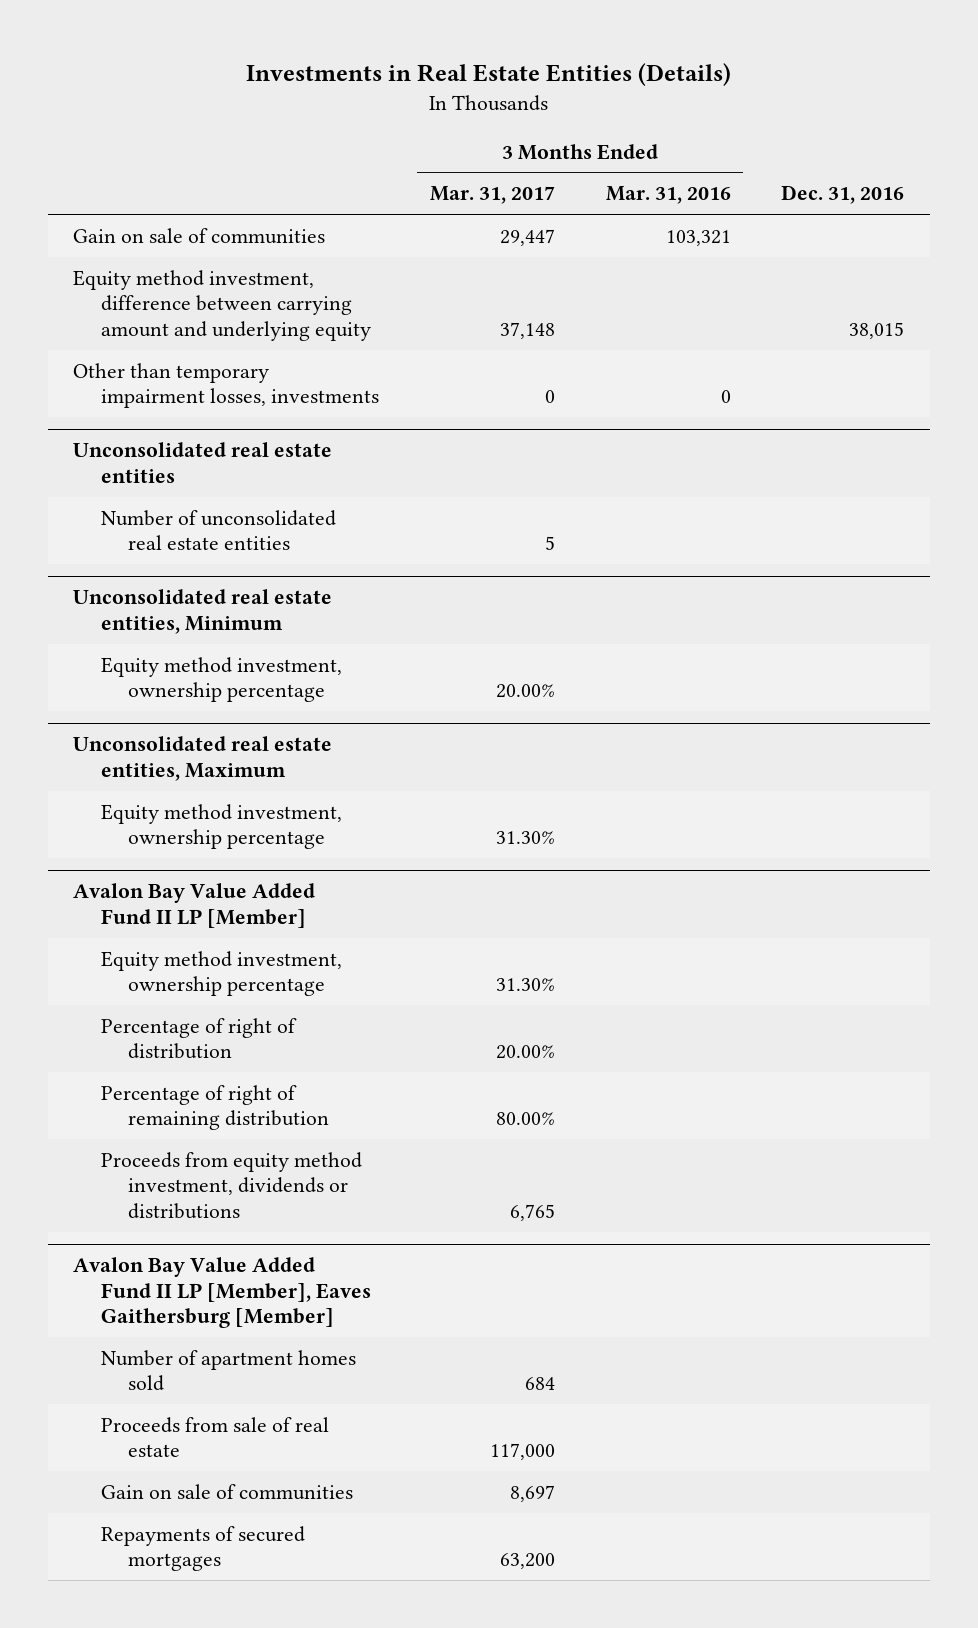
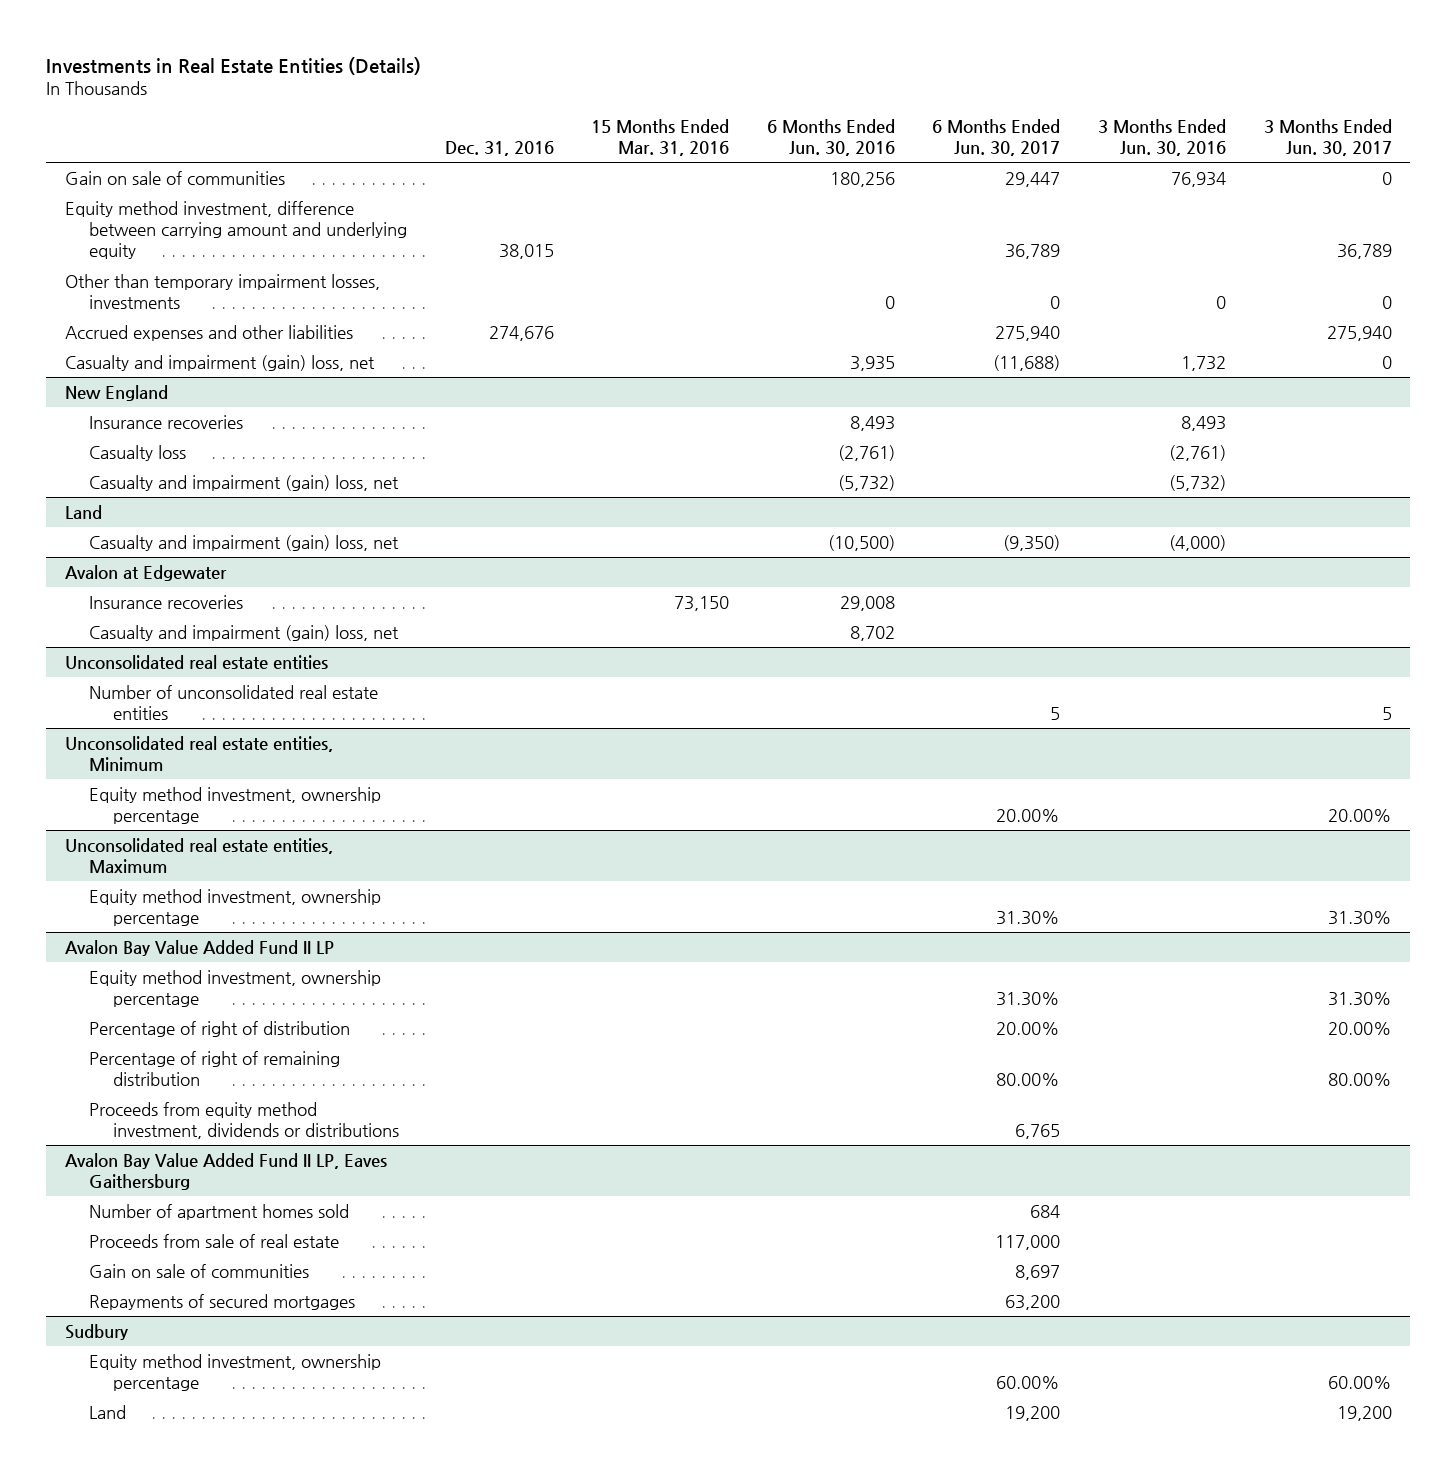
- | 3 Months Ended Mar. 31, 2017 | 3 Months Ended Mar. 31, 2016 | Dec. 31, 2016
+ | Dec. 31, 2016 | 15 Months Ended Mar. 31, 2016 | 6 Months Ended Jun. 30, 2016 | 6 Months Ended Jun. 30, 2017 | 3 Months Ended Jun. 30, 2016 | 3 Months Ended Jun. 30, 2017
+ Accrued expenses and other liabilities | 274,676 | | | 275,940 | | 275,940
+ Casualty and impairment (gain) loss, net | | | 3,935 | (11,688) | 1,732 | 0
+ New England
+ Insurance recoveries | | | 8,493 | | 8,493 |
+ Casualty loss | | | (2,761) | | (2,761) |
+ Casualty and impairment (gain) loss, net | | | (5,732) | | (5,732) |
+ Land
+ Casualty and impairment (gain) loss, net | | | (10,500) | (9,350) | (4,000) |
+ Avalon at Edgewater
+ Insurance recoveries | | 73,150 | 29,008 | | |
+ Casualty and impairment (gain) loss, net | | | 8,702 | | |
- Avalon Bay Value Added Fund II LP [Member]
+ Avalon Bay Value Added Fund II LP
- Avalon Bay Value Added Fund II LP [Member], Eaves Gaithersburg [Member]
+ Avalon Bay Value Added Fund II LP, Eaves Gaithersburg
+ Sudbury
+ Equity method investment, ownership percentage | | | | 60.00% | | 60.00%
+ Land | | | | 19,200 | | 19,200

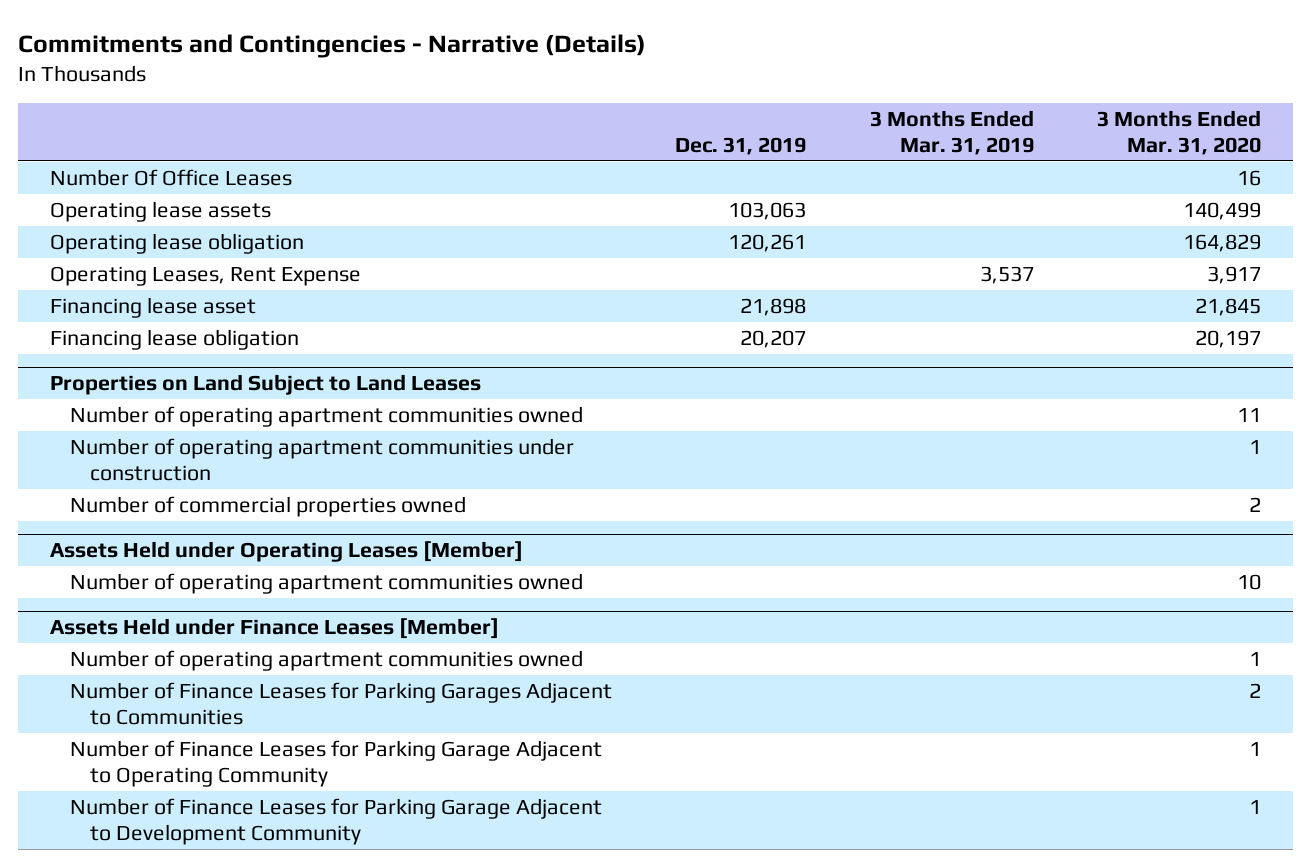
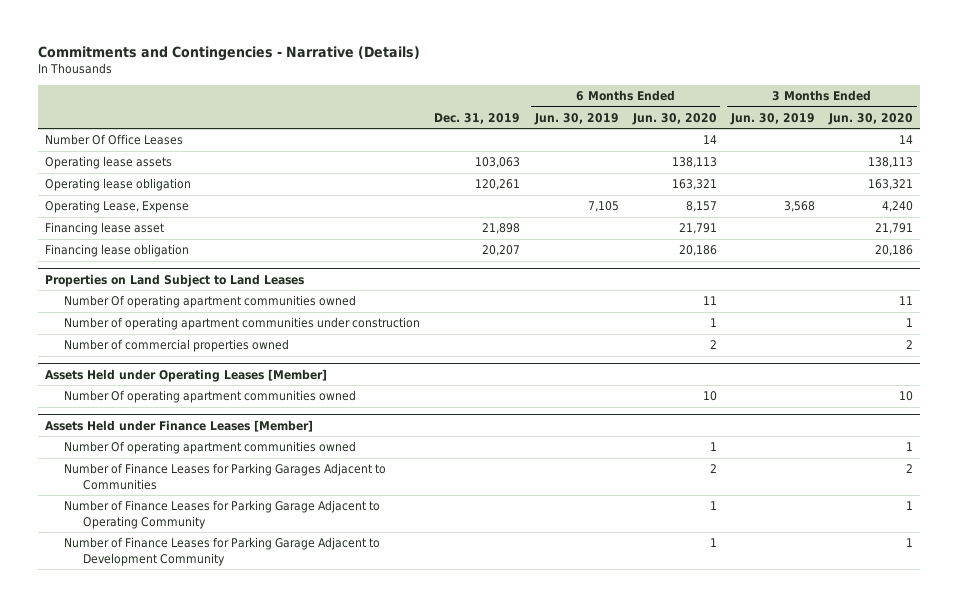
- | Dec. 31, 2019 | 3 Months Ended Mar. 31, 2019 | 3 Months Ended Mar. 31, 2020
+ | Dec. 31, 2019 | 6 Months Ended Jun. 30, 2019 | 6 Months Ended Jun. 30, 2020 | 3 Months Ended Jun. 30, 2019 | 3 Months Ended Jun. 30, 2020
- Operating Leases, Rent Expense | | 3,537 | 3,917
+ Operating Lease, Expense | | 7,105 | 8,157 | 3,568 | 4,240
@ Properties on Land Subject to Land Leases
- Number of operating apartment communities owned | | | 11
+ Number Of operating apartment communities owned | | | 11 | | 11
@ Assets Held under Operating Leases [Member]
- Number of operating apartment communities owned | | | 10
+ Number Of operating apartment communities owned | | | 10 | | 10
@ Assets Held under Finance Leases [Member]
- Number of operating apartment communities owned | | | 1
+ Number Of operating apartment communities owned | | | 1 | | 1

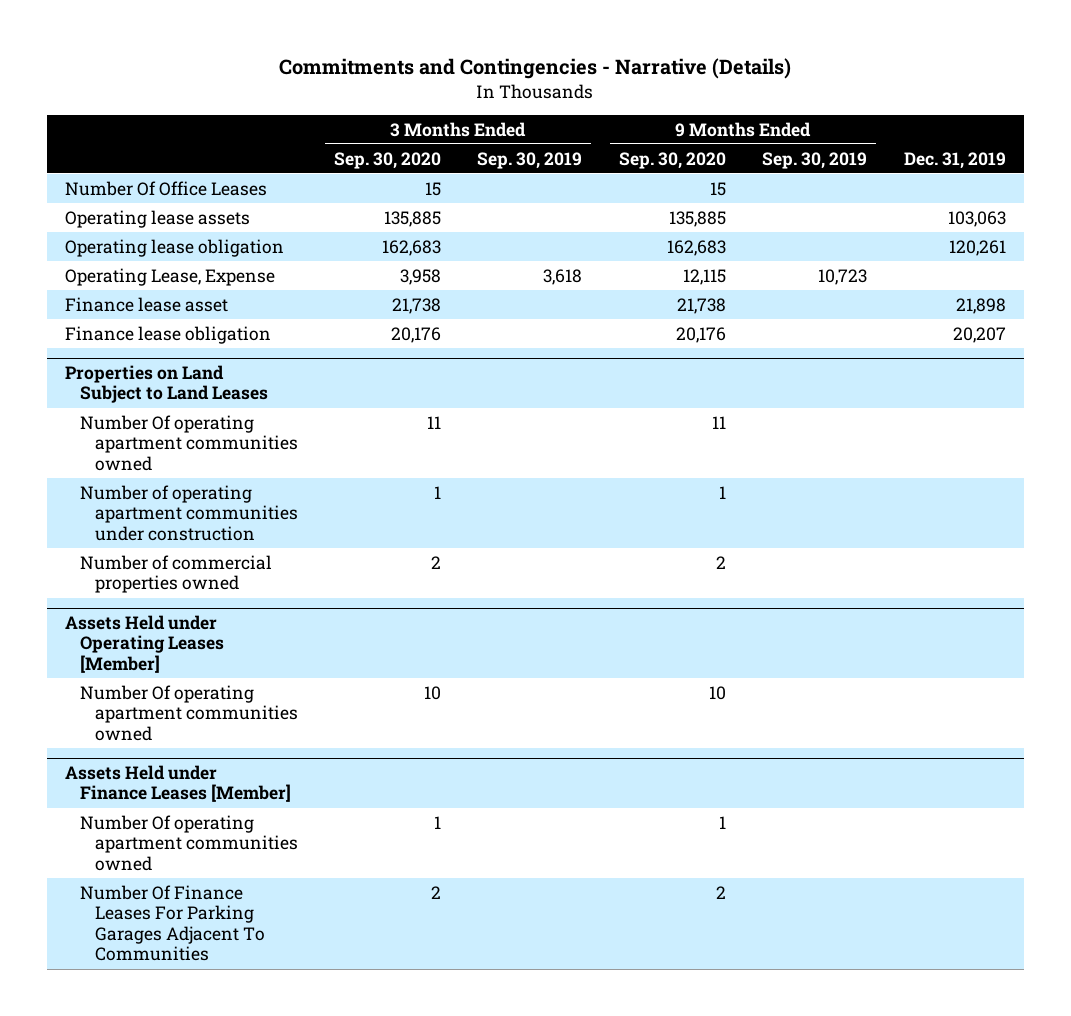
- | Dec. 31, 2019 | 6 Months Ended Jun. 30, 2019 | 6 Months Ended Jun. 30, 2020 | 3 Months Ended Jun. 30, 2019 | 3 Months Ended Jun. 30, 2020
+ | 3 Months Ended Sep. 30, 2020 | 3 Months Ended Sep. 30, 2019 | 9 Months Ended Sep. 30, 2020 | 9 Months Ended Sep. 30, 2019 | Dec. 31, 2019
- Financing lease asset | 21,898 | | 21,791 | | 21,791
- Financing lease obligation | 20,207 | | 20,186 | | 20,186
+ Finance lease asset | 21,738 | | 21,738 | | 21,898
+ Finance lease obligation | 20,176 | | 20,176 | | 20,207
@ Assets Held under Finance Leases [Member]
- Number of Finance Leases for Parking Garages Adjacent to Communities | | | 2 | | 2
- Number of Finance Leases for Parking Garage Adjacent to Operating Community | | | 1 | | 1
- Number of Finance Leases for Parking Garage Adjacent to Development Community | | | 1 | | 1
+ Number Of Finance Leases For Parking Garages Adjacent To Communities | 2 | | 2 | |

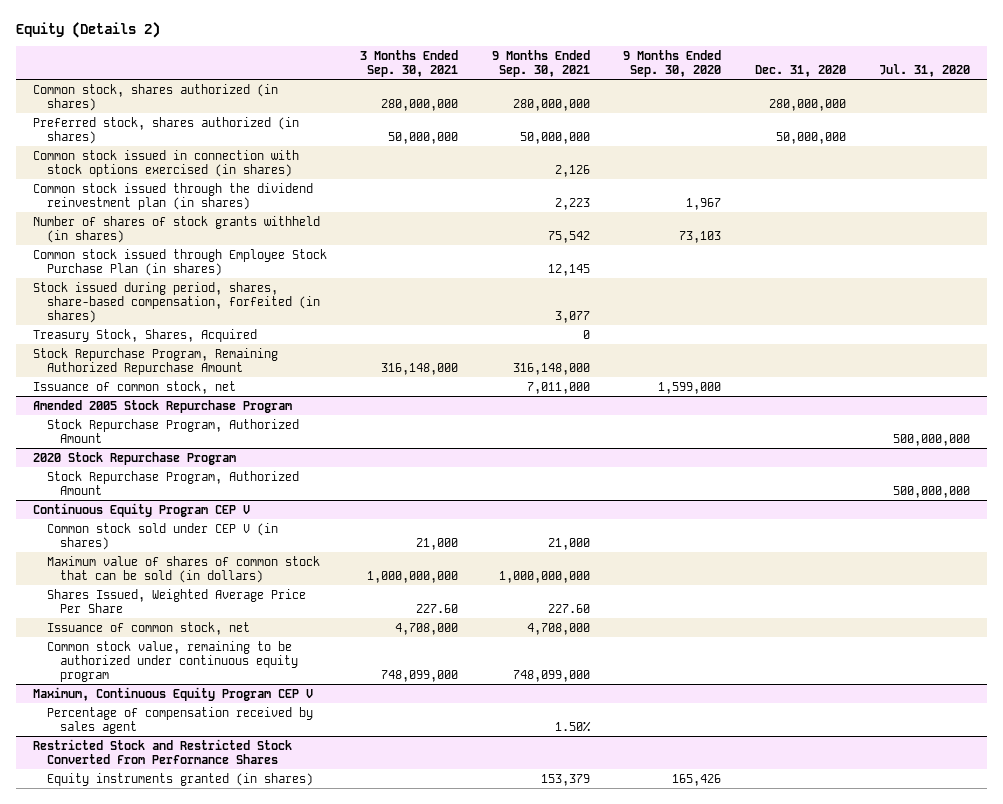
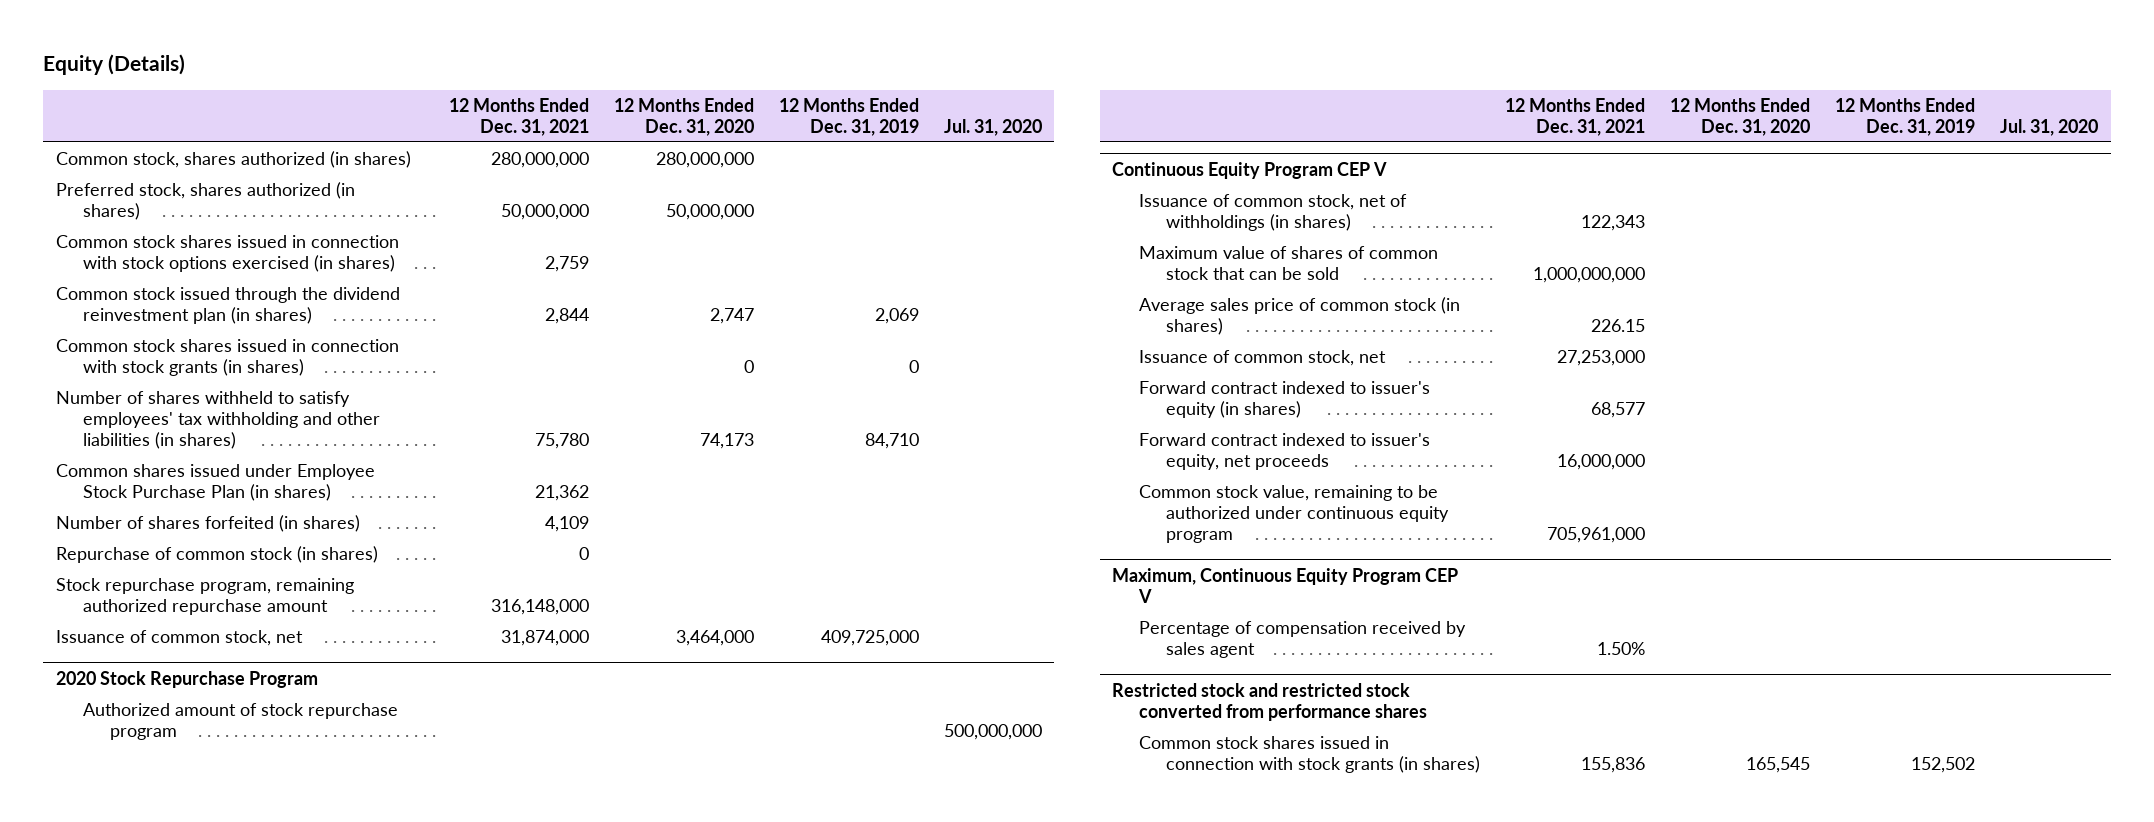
- Equity (Details 2)
+ Equity (Details)
- | 3 Months Ended Sep. 30, 2021 | 9 Months Ended Sep. 30, 2021 | 9 Months Ended Sep. 30, 2020 | Dec. 31, 2020 | Jul. 31, 2020
+ | 12 Months Ended Dec. 31, 2021 | 12 Months Ended Dec. 31, 2020 | 12 Months Ended Dec. 31, 2019 | Jul. 31, 2020
- Common stock issued in connection with stock options exercised (in shares) | | 2,126 | | |
+ Common stock shares issued in connection with stock options exercised (in shares) | 2,759 | | |
- Number of shares of stock grants withheld (in shares) | | 75,542 | 73,103 | |
- Common stock issued through Employee Stock Purchase Plan (in shares) | | 12,145 | | |
- Stock issued during period, shares, share-based compensation, forfeited (in shares) | | 3,077 | | |
- Treasury Stock, Shares, Acquired | | 0 | | |
- Stock Repurchase Program, Remaining Authorized Repurchase Amount | 316,148,000 | 316,148,000 | | |
+ Common stock shares issued in connection with stock grants (in shares) | | 0 | 0 |
+ Number of shares withheld to satisfy employees' tax withholding and other liabilities (in shares) | 75,780 | 74,173 | 84,710 |
+ Common shares issued under Employee Stock Purchase Plan (in shares) | 21,362 | | |
+ Number of shares forfeited (in shares) | 4,109 | | |
+ Repurchase of common stock (in shares) | 0 | | |
+ Stock repurchase program, remaining authorized repurchase amount | 316,148,000 | | |
- Amended 2005 Stock Repurchase Program
- Stock Repurchase Program, Authorized Amount | | | | | 500,000,000
@ 2020 Stock Repurchase Program
- Stock Repurchase Program, Authorized Amount | | | | | 500,000,000
+ Authorized amount of stock repurchase program | | | | 500,000,000
@ Continuous Equity Program CEP V
- Common stock sold under CEP V (in shares) | 21,000 | 21,000 | | |
- Maximum value of shares of common stock that can be sold (in dollars) | 1,000,000,000 | 1,000,000,000 | | |
- Shares Issued, Weighted Average Price Per Share | 227.60 | 227.60 | | |
+ Issuance of common stock, net of withholdings (in shares) | 122,343 | | |
+ Maximum value of shares of common stock that can be sold | 1,000,000,000 | | |
+ Average sales price of common stock (in shares) | 226.15 | | |
+ Forward contract indexed to issuer's equity (in shares) | 68,577 | | |
+ Forward contract indexed to issuer's equity, net proceeds | 16,000,000 | | |
- Restricted Stock and Restricted Stock Converted From Performance Shares
- Equity instruments granted (in shares) | | 153,379 | 165,426 | |
+ Restricted stock and restricted stock converted from performance shares
+ Common stock shares issued in connection with stock grants (in shares) | 155,836 | 165,545 | 152,502 |

